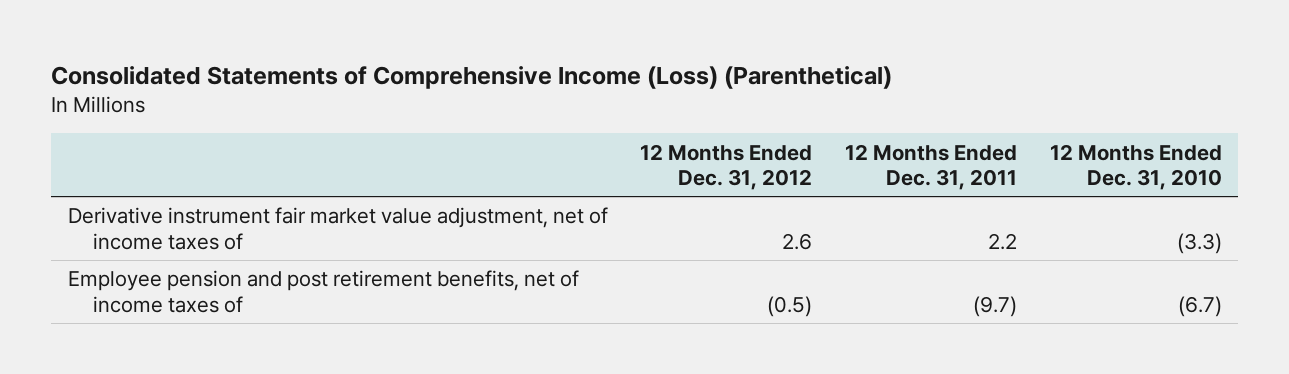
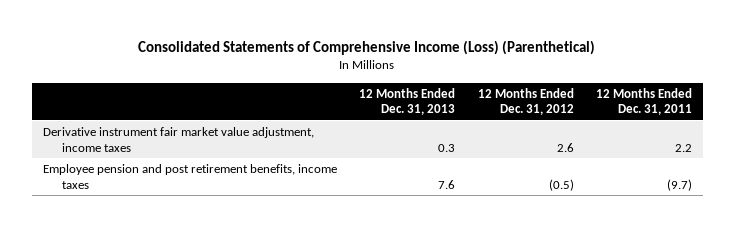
- | 12 Months Ended Dec. 31, 2012 | 12 Months Ended Dec. 31, 2011 | 12 Months Ended Dec. 31, 2010
+ | 12 Months Ended Dec. 31, 2013 | 12 Months Ended Dec. 31, 2012 | 12 Months Ended Dec. 31, 2011
- Derivative instrument fair market value adjustment, net of income taxes of | 2.6 | 2.2 | (3.3)
- Employee pension and post retirement benefits, net of income taxes of | (0.5) | (9.7) | (6.7)
+ Derivative instrument fair market value adjustment, income taxes | 0.3 | 2.6 | 2.2
+ Employee pension and post retirement benefits, income taxes | 7.6 | (0.5) | (9.7)

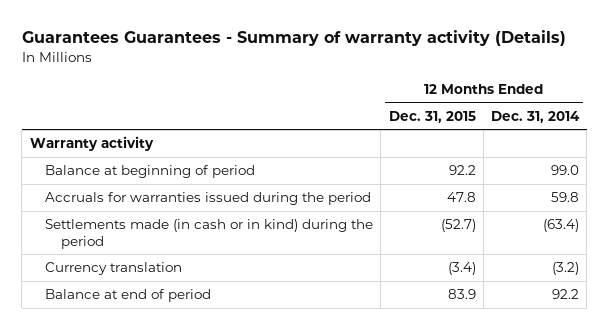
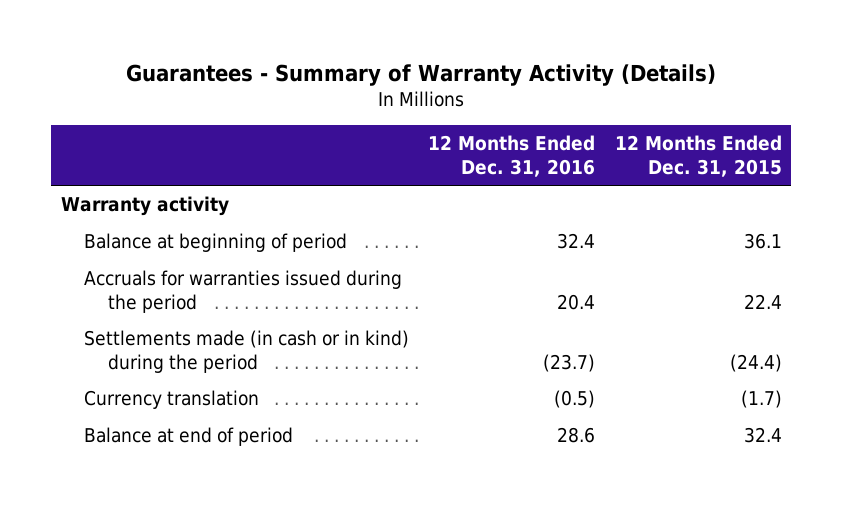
- Guarantees Guarantees - Summary of warranty activity (Details)
+ Guarantees - Summary of Warranty Activity (Details)
- | 12 Months Ended Dec. 31, 2015 | 12 Months Ended Dec. 31, 2014
+ | 12 Months Ended Dec. 31, 2016 | 12 Months Ended Dec. 31, 2015
- Balance at beginning of period | 92.2 | 99.0
- Accruals for warranties issued during the period | 47.8 | 59.8
- Settlements made (in cash or in kind) during the period | (52.7) | (63.4)
- Currency translation | (3.4) | (3.2)
- Balance at end of period | 83.9 | 92.2
+ Balance at beginning of period | 32.4 | 36.1
+ Accruals for warranties issued during the period | 20.4 | 22.4
+ Settlements made (in cash or in kind) during the period | (23.7) | (24.4)
+ Currency translation | (0.5) | (1.7)
+ Balance at end of period | 28.6 | 32.4

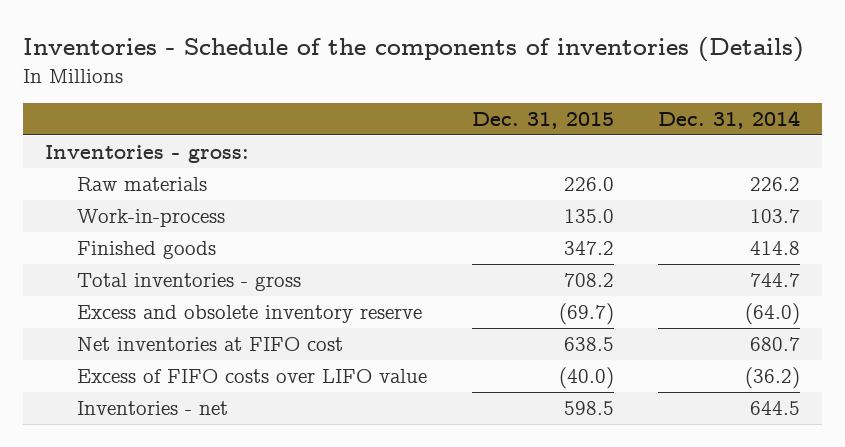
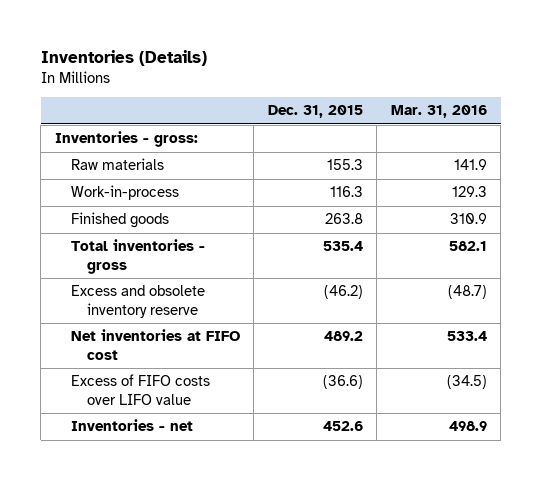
- Inventories - Schedule of the components of inventories (Details)
+ Inventories (Details)
- | Dec. 31, 2015 | Dec. 31, 2014
+ | Dec. 31, 2015 | Mar. 31, 2016
- Raw materials | 226.0 | 226.2
- Work-in-process | 135.0 | 103.7
- Finished goods | 347.2 | 414.8
- Total inventories - gross | 708.2 | 744.7
- Excess and obsolete inventory reserve | (69.7) | (64.0)
- Net inventories at FIFO cost | 638.5 | 680.7
- Excess of FIFO costs over LIFO value | (40.0) | (36.2)
- Inventories - net | 598.5 | 644.5
+ Raw materials | 155.3 | 141.9
+ Work-in-process | 116.3 | 129.3
+ Finished goods | 263.8 | 310.9
+ Total inventories - gross | 535.4 | 582.1
+ Excess and obsolete inventory reserve | (46.2) | (48.7)
+ Net inventories at FIFO cost | 489.2 | 533.4
+ Excess of FIFO costs over LIFO value | (36.6) | (34.5)
+ Inventories - net | 452.6 | 498.9

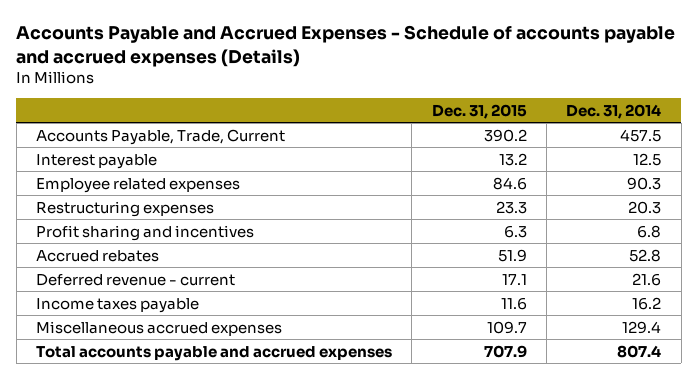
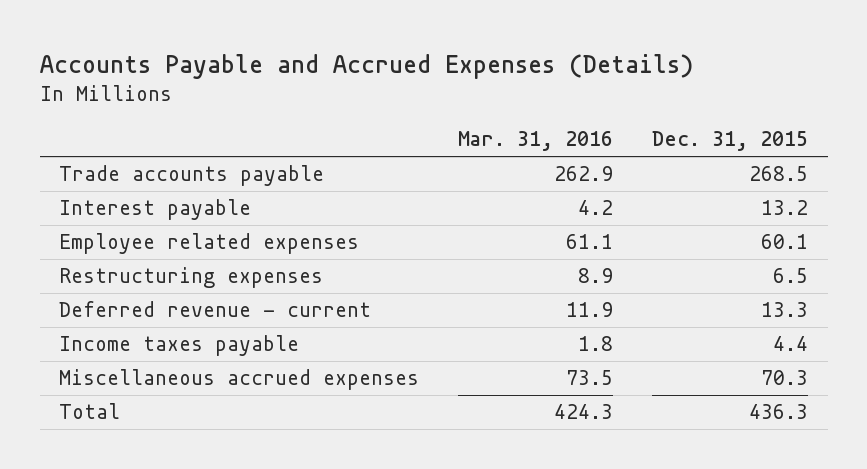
- Accounts Payable and Accrued Expenses - Schedule of accounts payable and accrued expenses (Details)
+ Accounts Payable and Accrued Expenses (Details)
- | Dec. 31, 2015 | Dec. 31, 2014
+ | Mar. 31, 2016 | Dec. 31, 2015
- Accounts Payable, Trade, Current | 390.2 | 457.5
+ Trade accounts payable | 262.9 | 268.5
- Employee related expenses | 84.6 | 90.3
- Restructuring expenses | 23.3 | 20.3
- Profit sharing and incentives | 6.3 | 6.8
- Accrued rebates | 51.9 | 52.8
- Deferred revenue - current | 17.1 | 21.6
- Income taxes payable | 11.6 | 16.2
- Miscellaneous accrued expenses | 109.7 | 129.4
- Total accounts payable and accrued expenses | 707.9 | 807.4
+ Employee related expenses | 61.1 | 60.1
+ Restructuring expenses | 8.9 | 6.5
+ Deferred revenue - current | 11.9 | 13.3
+ Income taxes payable | 1.8 | 4.4
+ Miscellaneous accrued expenses | 73.5 | 70.3
+ Total | 424.3 | 436.3

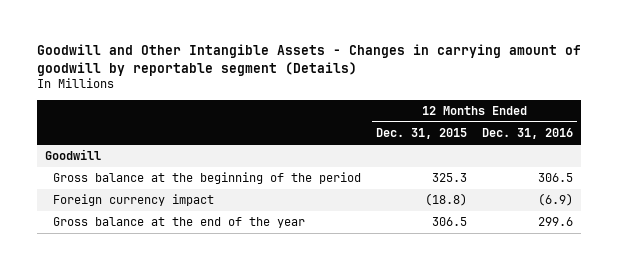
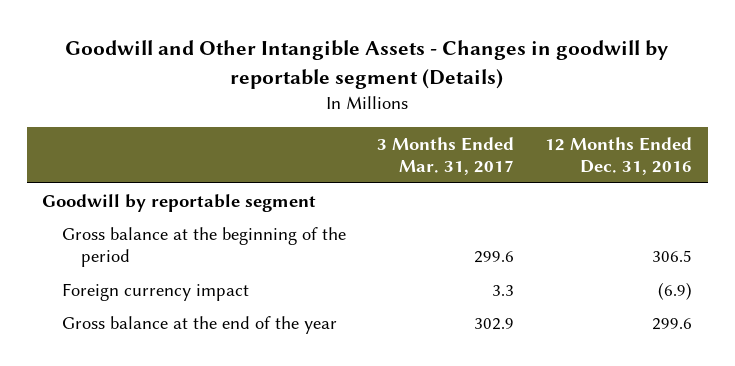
- Goodwill and Other Intangible Assets - Changes in carrying amount of goodwill by reportable segment (Details)
+ Goodwill and Other Intangible Assets - Changes in goodwill by reportable segment (Details)
- | 12 Months Ended Dec. 31, 2015 | 12 Months Ended Dec. 31, 2016
+ | 3 Months Ended Mar. 31, 2017 | 12 Months Ended Dec. 31, 2016
- Goodwill
+ Goodwill by reportable segment

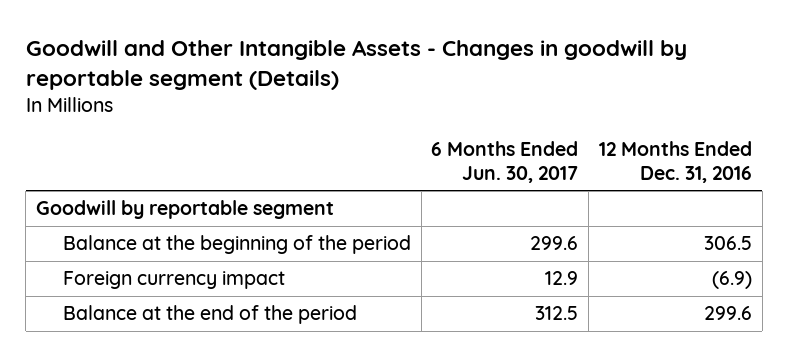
- | 3 Months Ended Mar. 31, 2017 | 12 Months Ended Dec. 31, 2016
+ | 6 Months Ended Jun. 30, 2017 | 12 Months Ended Dec. 31, 2016
- Gross balance at the beginning of the period | 299.6 | 306.5
+ Balance at the beginning of the period | 299.6 | 306.5
- Gross balance at the end of the year | 302.9 | 299.6
+ Balance at the end of the period | 312.5 | 299.6

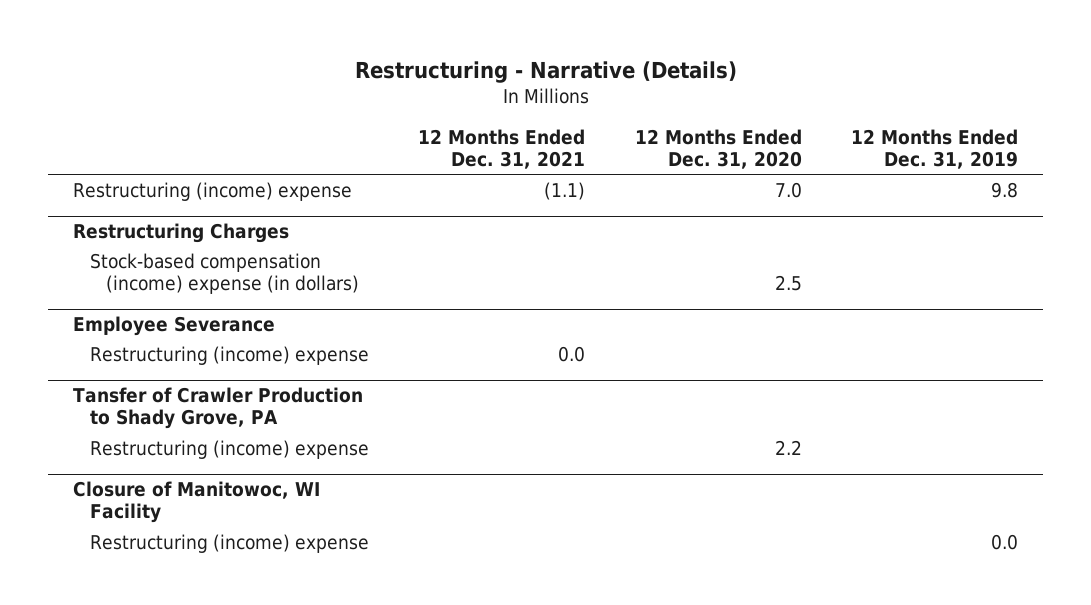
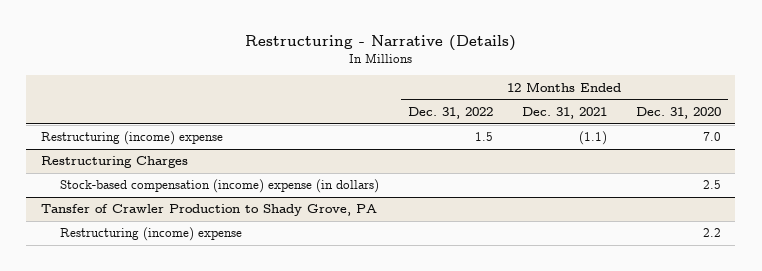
- | 12 Months Ended Dec. 31, 2021 | 12 Months Ended Dec. 31, 2020 | 12 Months Ended Dec. 31, 2019
+ | 12 Months Ended Dec. 31, 2022 | 12 Months Ended Dec. 31, 2021 | 12 Months Ended Dec. 31, 2020
- Employee Severance
- Restructuring (income) expense | 0.0 | |
- Closure of Manitowoc, WI Facility
- Restructuring (income) expense | | | 0.0

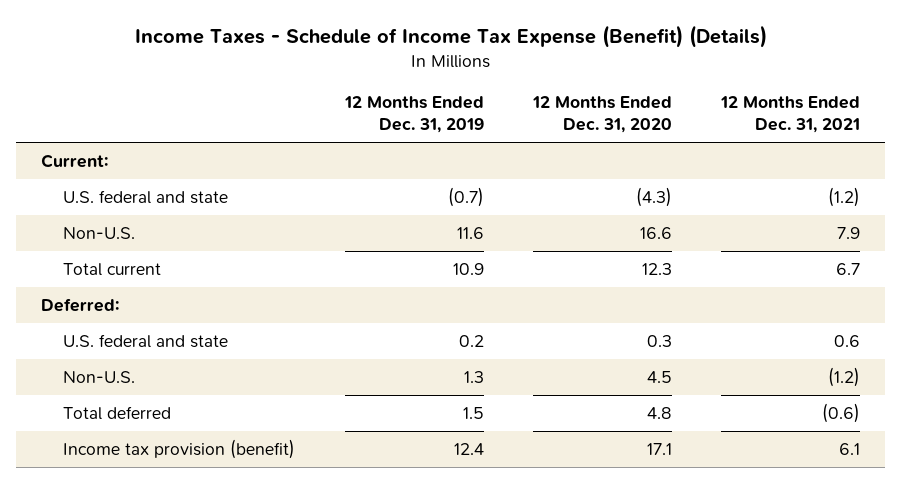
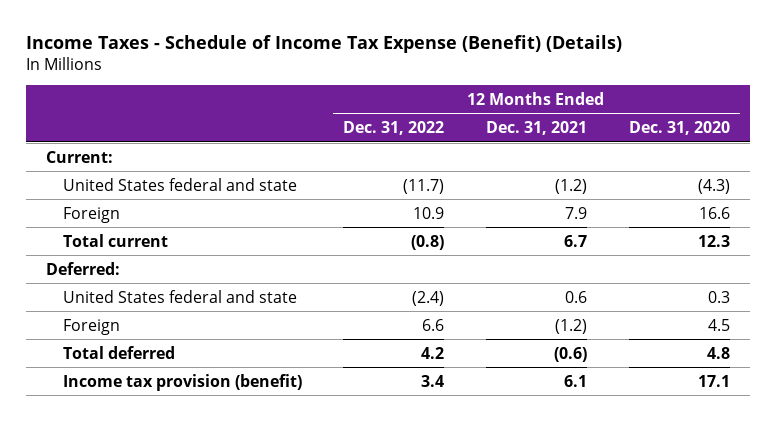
- | 12 Months Ended Dec. 31, 2019 | 12 Months Ended Dec. 31, 2020 | 12 Months Ended Dec. 31, 2021
+ | 12 Months Ended Dec. 31, 2022 | 12 Months Ended Dec. 31, 2021 | 12 Months Ended Dec. 31, 2020
- U.S. federal and state | (0.7) | (4.3) | (1.2)
- Non-U.S. | 11.6 | 16.6 | 7.9
+ United States federal and state | (11.7) | (1.2) | (4.3)
+ Foreign | 10.9 | 7.9 | 16.6
- U.S. federal and state | 0.2 | 0.3 | 0.6
- Non-U.S. | 1.3 | 4.5 | (1.2)
+ United States federal and state | (2.4) | 0.6 | 0.3
+ Foreign | 6.6 | (1.2) | 4.5

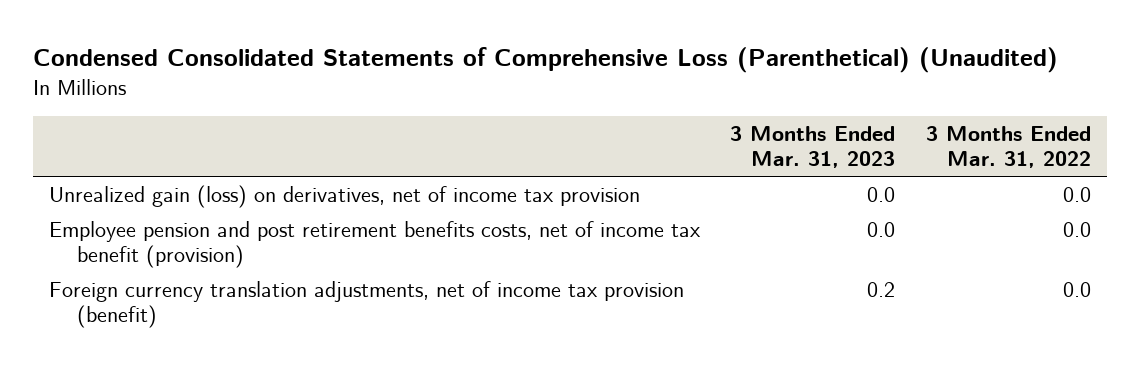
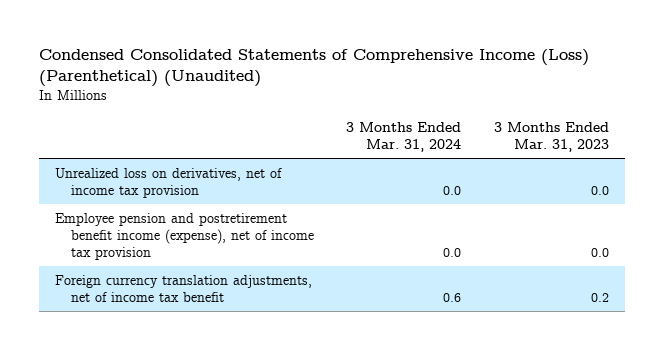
- Condensed Consolidated Statements of Comprehensive Loss (Parenthetical) (Unaudited)
+ Condensed Consolidated Statements of Comprehensive Income (Loss) (Parenthetical) (Unaudited)
- | 3 Months Ended Mar. 31, 2023 | 3 Months Ended Mar. 31, 2022
+ | 3 Months Ended Mar. 31, 2024 | 3 Months Ended Mar. 31, 2023
- Unrealized gain (loss) on derivatives, net of income tax provision | 0.0 | 0.0
- Employee pension and post retirement benefits costs, net of income tax benefit (provision) | 0.0 | 0.0
- Foreign currency translation adjustments, net of income tax provision (benefit) | 0.2 | 0.0
+ Unrealized loss on derivatives, net of income tax provision | 0.0 | 0.0
+ Employee pension and postretirement benefit income (expense), net of income tax provision | 0.0 | 0.0
+ Foreign currency translation adjustments, net of income tax benefit | 0.6 | 0.2

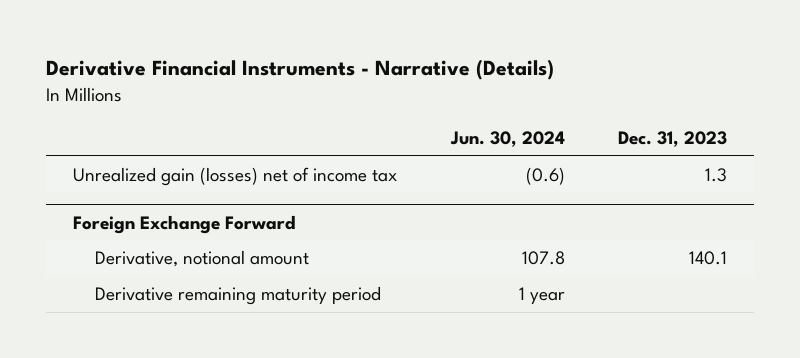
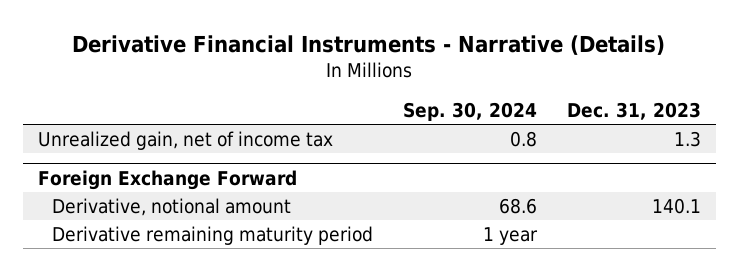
- | Jun. 30, 2024 | Dec. 31, 2023
+ | Sep. 30, 2024 | Dec. 31, 2023
- Unrealized gain (losses) net of income tax | (0.6) | 1.3
+ Unrealized gain, net of income tax | 0.8 | 1.3

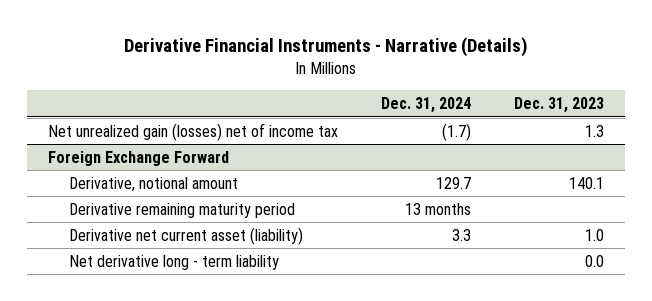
- | Sep. 30, 2024 | Dec. 31, 2023
+ | Dec. 31, 2024 | Dec. 31, 2023
- Unrealized gain, net of income tax | 0.8 | 1.3
+ Net unrealized gain (losses) net of income tax | (1.7) | 1.3
@ Foreign Exchange Forward
+ Derivative net current asset (liability) | 3.3 | 1.0
+ Net derivative long - term liability | | 0.0

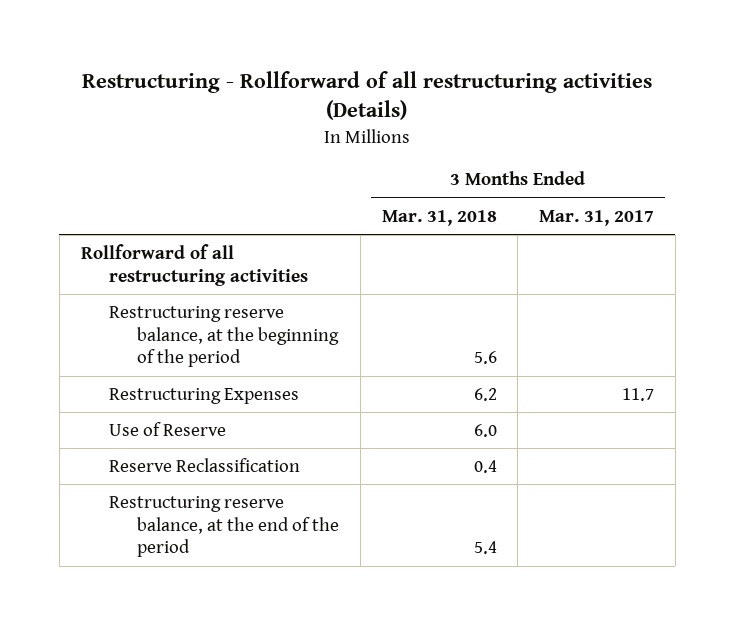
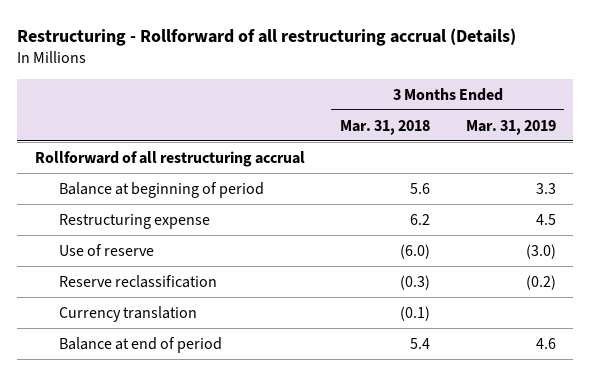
- Restructuring - Rollforward of all restructuring activities (Details)
+ Restructuring - Rollforward of all restructuring accrual (Details)
- | 3 Months Ended Mar. 31, 2018 | 3 Months Ended Mar. 31, 2017
+ | 3 Months Ended Mar. 31, 2018 | 3 Months Ended Mar. 31, 2019
- Rollforward of all restructuring activities
- Restructuring reserve balance, at the beginning of the period | 5.6 |
- Restructuring Expenses | 6.2 | 11.7
- Use of Reserve | 6.0 |
- Reserve Reclassification | 0.4 |
- Restructuring reserve balance, at the end of the period | 5.4 |
+ Rollforward of all restructuring accrual
+ Balance at beginning of period | 5.6 | 3.3
+ Restructuring expense | 6.2 | 4.5
+ Use of reserve | (6.0) | (3.0)
+ Reserve reclassification | (0.3) | (0.2)
+ Currency translation | (0.1) |
+ Balance at end of period | 5.4 | 4.6

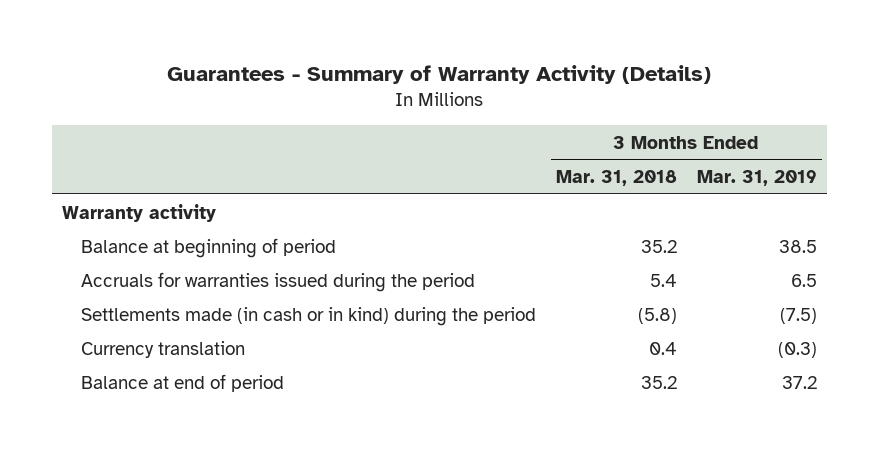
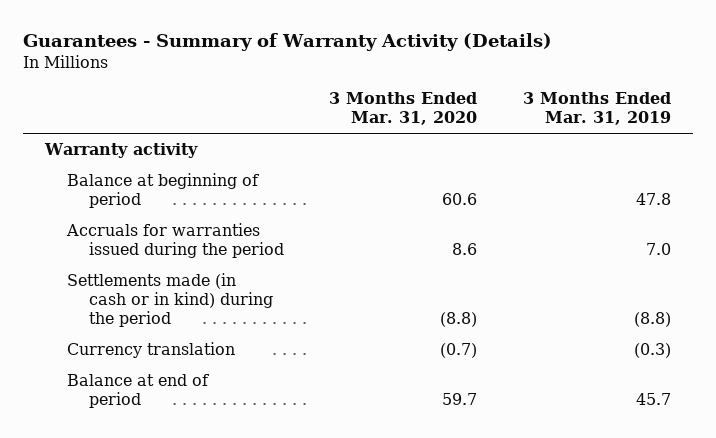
- | 3 Months Ended Mar. 31, 2018 | 3 Months Ended Mar. 31, 2019
+ | 3 Months Ended Mar. 31, 2020 | 3 Months Ended Mar. 31, 2019
- Balance at beginning of period | 35.2 | 38.5
- Accruals for warranties issued during the period | 5.4 | 6.5
- Settlements made (in cash or in kind) during the period | (5.8) | (7.5)
+ Balance at beginning of period | 60.6 | 47.8
+ Accruals for warranties issued during the period | 8.6 | 7.0
+ Settlements made (in cash or in kind) during the period | (8.8) | (8.8)
- Balance at end of period | 35.2 | 37.2
+ Balance at end of period | 59.7 | 45.7

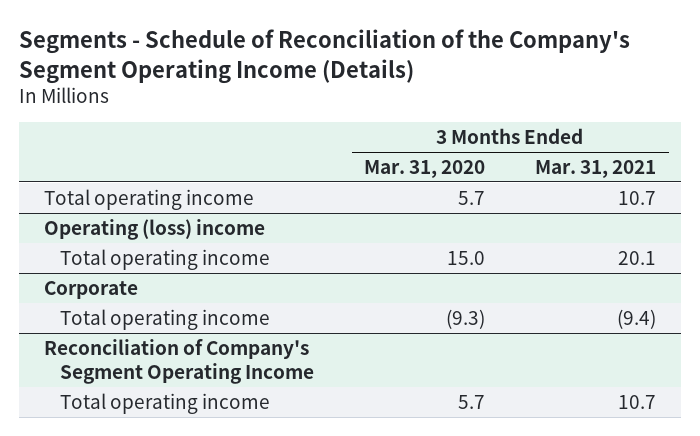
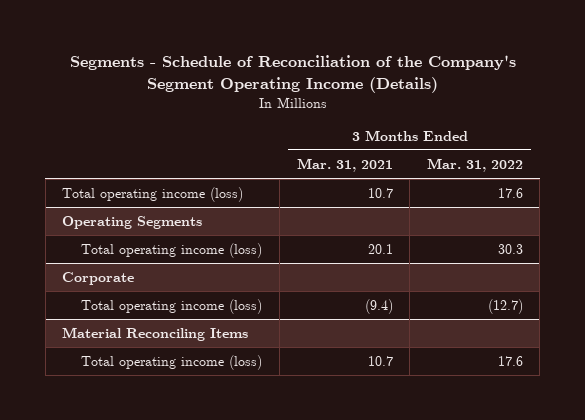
- | 3 Months Ended Mar. 31, 2020 | 3 Months Ended Mar. 31, 2021
+ | 3 Months Ended Mar. 31, 2021 | 3 Months Ended Mar. 31, 2022
- Total operating income | 5.7 | 10.7
- Operating (loss) income
- Total operating income | 15.0 | 20.1
+ Total operating income (loss) | 10.7 | 17.6
+ Operating Segments
+ Total operating income (loss) | 20.1 | 30.3
@ Corporate
- Total operating income | (9.3) | (9.4)
- Reconciliation of Company's Segment Operating Income
- Total operating income | 5.7 | 10.7
@ Corporate
+ Total operating income (loss) | (9.4) | (12.7)
+ Material Reconciling Items
+ Total operating income (loss) | 10.7 | 17.6

